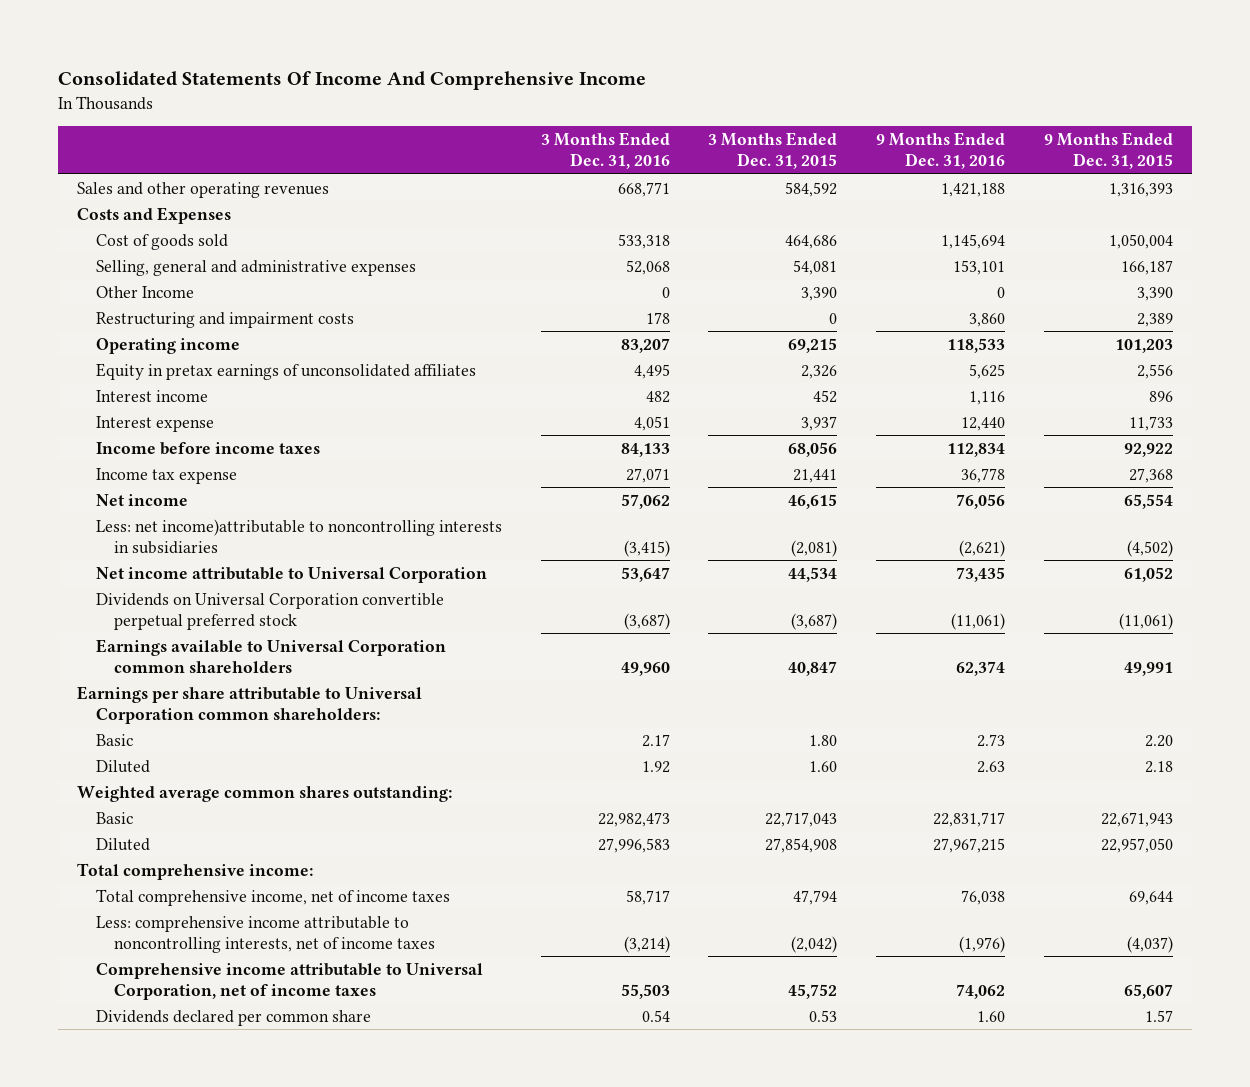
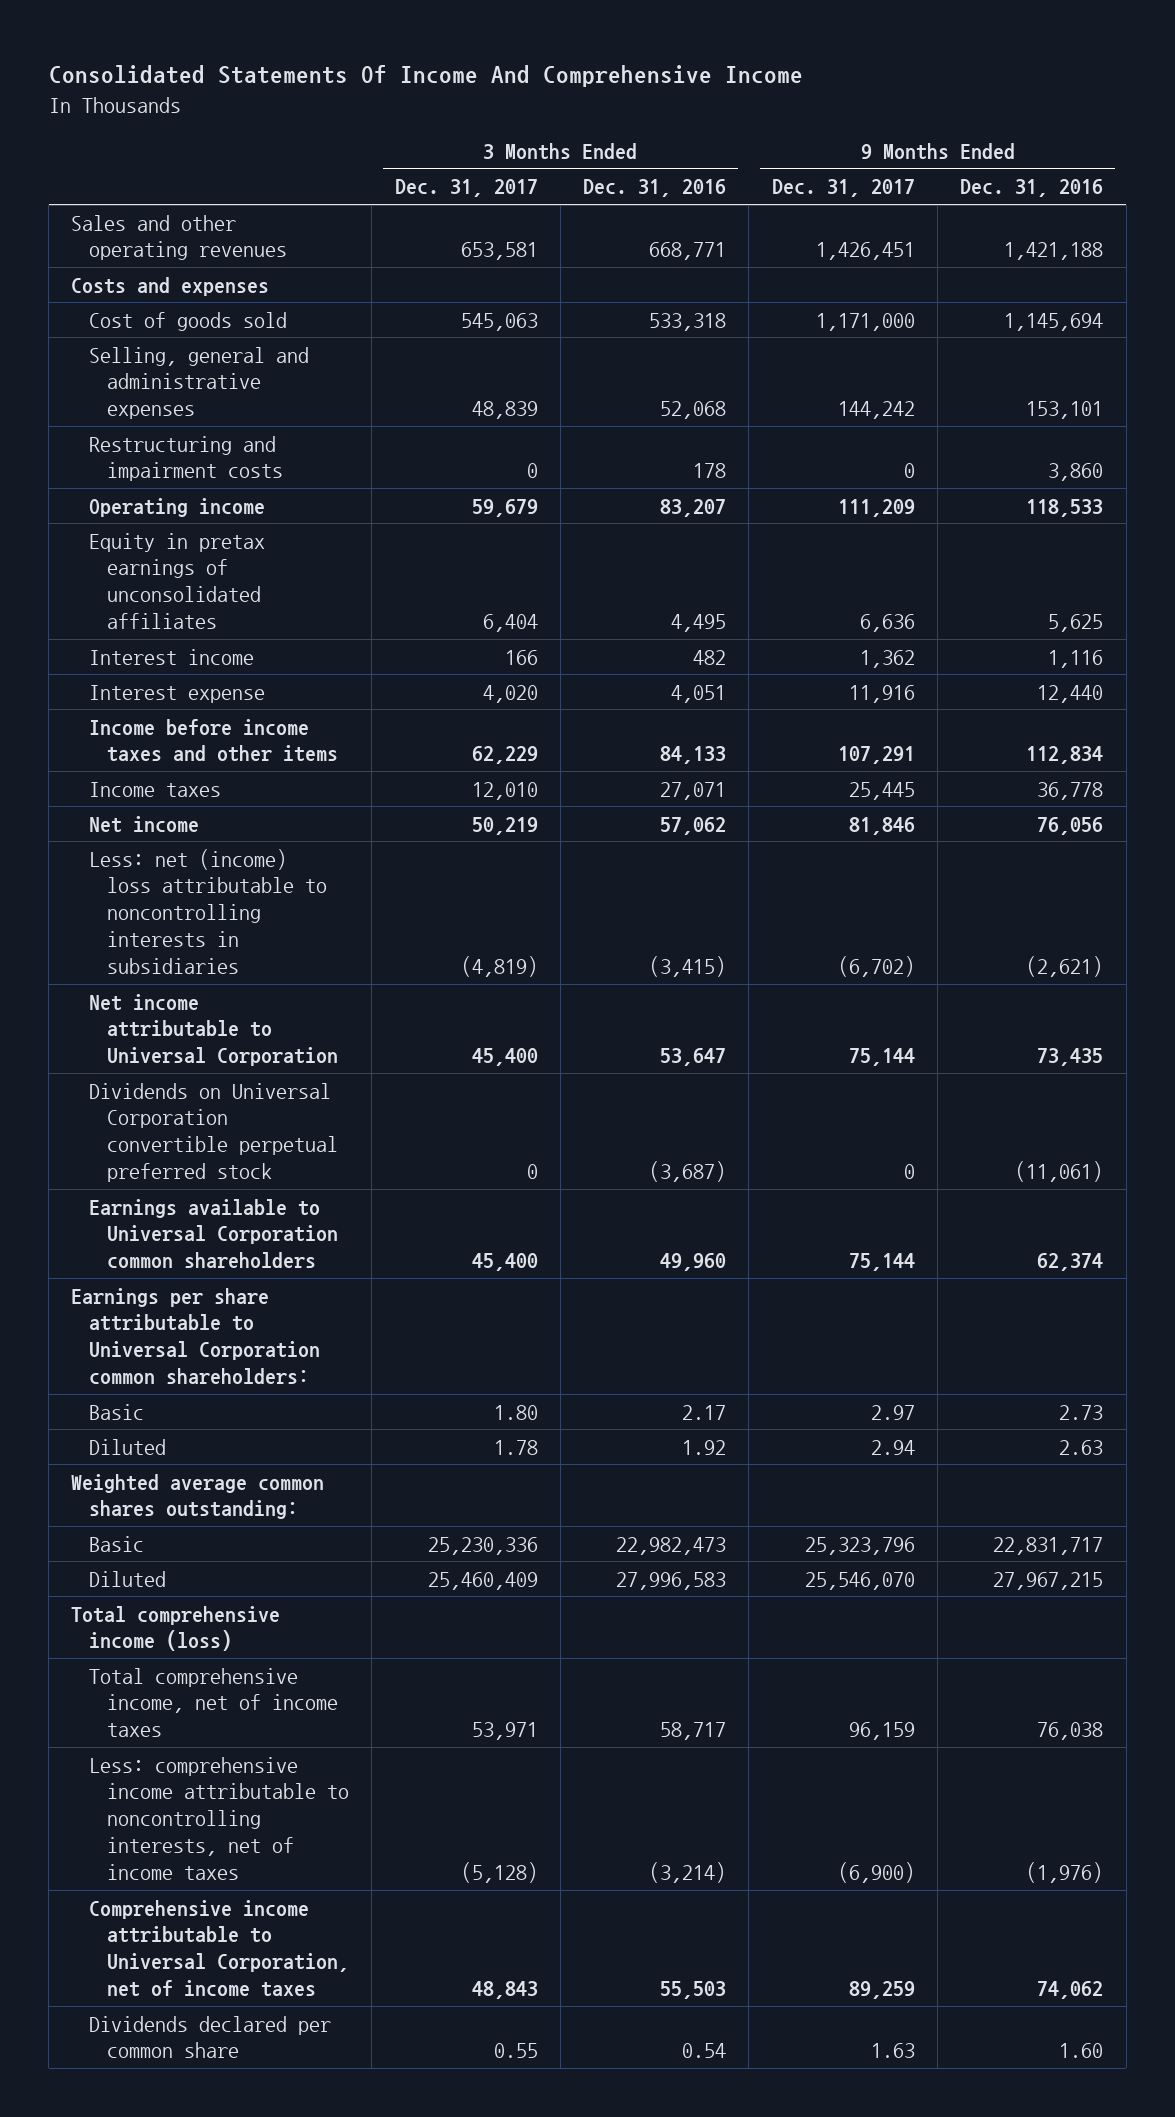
- | 3 Months Ended Dec. 31, 2016 | 3 Months Ended Dec. 31, 2015 | 9 Months Ended Dec. 31, 2016 | 9 Months Ended Dec. 31, 2015
+ | 3 Months Ended Dec. 31, 2017 | 3 Months Ended Dec. 31, 2016 | 9 Months Ended Dec. 31, 2017 | 9 Months Ended Dec. 31, 2016
- Costs and Expenses
+ Costs and expenses
- Other Income | 0 | 3,390 | 0 | 3,390
- Income before income taxes | 84,133 | 68,056 | 112,834 | 92,922
- Income tax expense | 27,071 | 21,441 | 36,778 | 27,368
+ Income before income taxes and other items | 62,229 | 84,133 | 107,291 | 112,834
+ Income taxes | 12,010 | 27,071 | 25,445 | 36,778
- Less: net income)attributable to noncontrolling interests in subsidiaries | (3,415) | (2,081) | (2,621) | (4,502)
+ Less: net (income) loss attributable to noncontrolling interests in subsidiaries | (4,819) | (3,415) | (6,702) | (2,621)
- Total comprehensive income:
+ Total comprehensive income (loss)

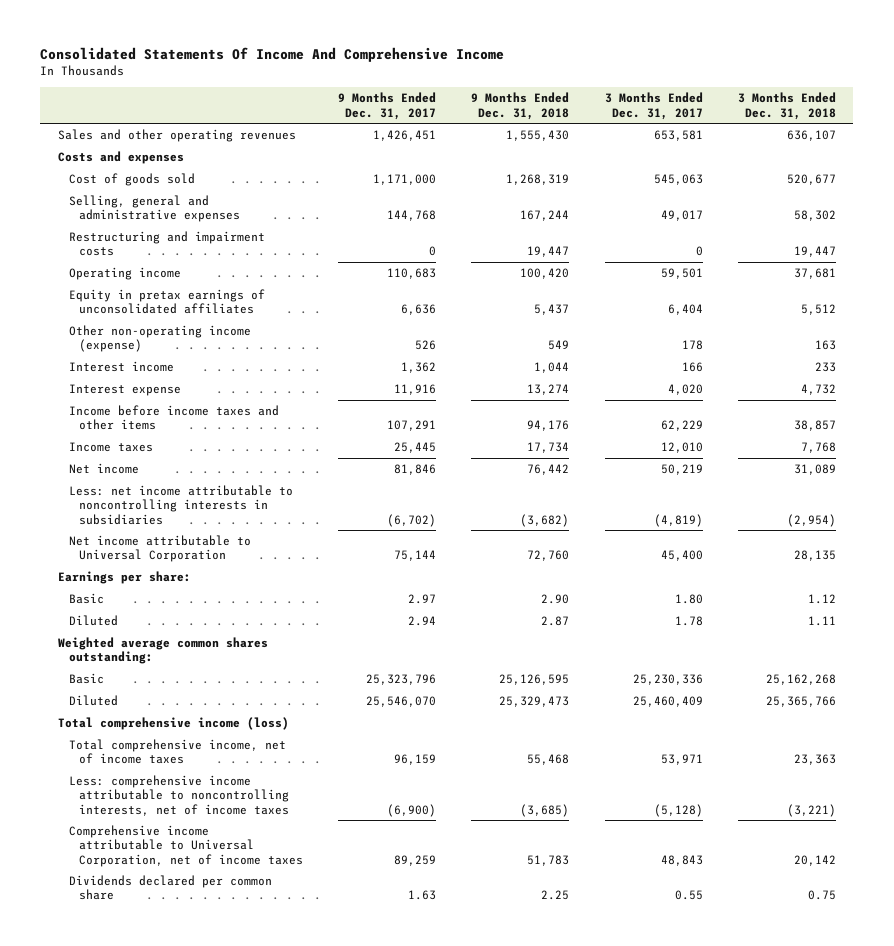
- | 3 Months Ended Dec. 31, 2017 | 3 Months Ended Dec. 31, 2016 | 9 Months Ended Dec. 31, 2017 | 9 Months Ended Dec. 31, 2016
+ | 9 Months Ended Dec. 31, 2017 | 9 Months Ended Dec. 31, 2018 | 3 Months Ended Dec. 31, 2017 | 3 Months Ended Dec. 31, 2018
- Selling, general and administrative expenses | 48,839 | 52,068 | 144,242 | 153,101
+ Selling, general and administrative expenses | 144,768 | 167,244 | 49,017 | 58,302
- Operating income | 59,679 | 83,207 | 111,209 | 118,533
+ Operating income | 110,683 | 100,420 | 59,501 | 37,681
+ Other non-operating income (expense) | 526 | 549 | 178 | 163
- Less: net (income) loss attributable to noncontrolling interests in subsidiaries | (4,819) | (3,415) | (6,702) | (2,621)
+ Less: net income attributable to noncontrolling interests in subsidiaries | (6,702) | (3,682) | (4,819) | (2,954)
- Dividends on Universal Corporation convertible perpetual preferred stock | 0 | (3,687) | 0 | (11,061)
- Earnings available to Universal Corporation common shareholders | 45,400 | 49,960 | 75,144 | 62,374
- Earnings per share attributable to Universal Corporation common shareholders:
+ Earnings per share:

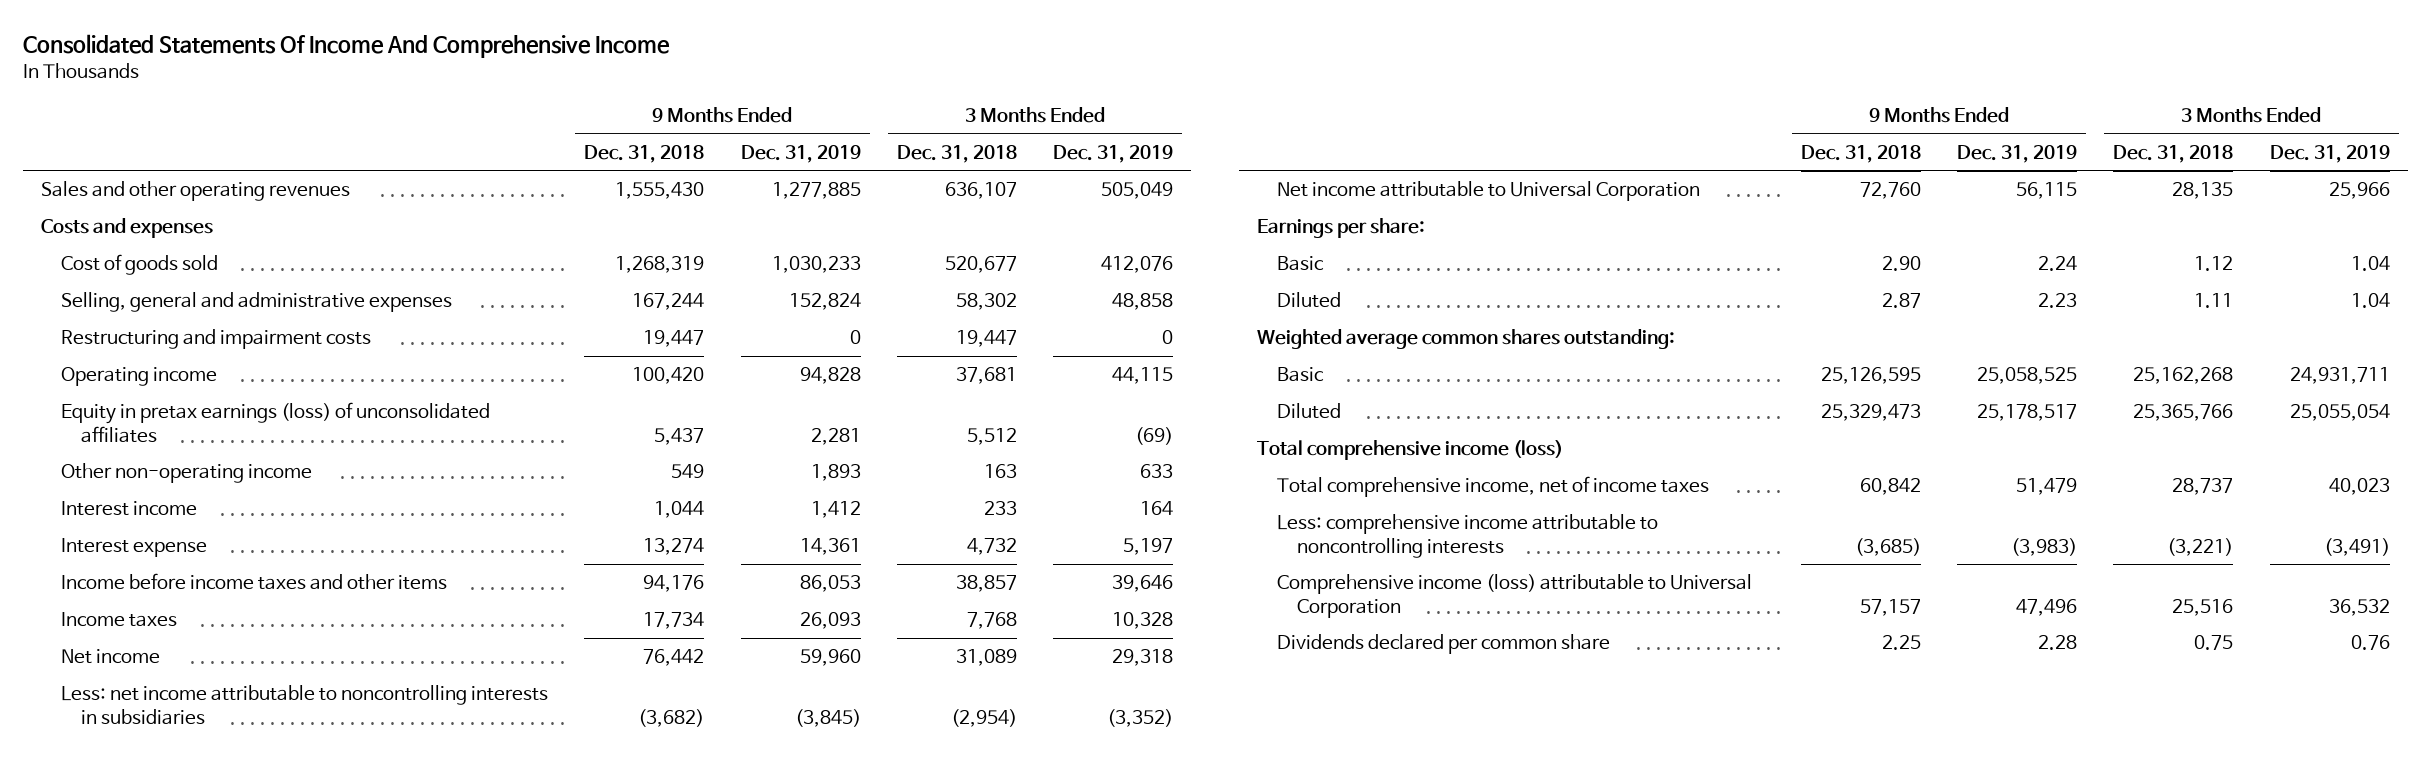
- | 9 Months Ended Dec. 31, 2017 | 9 Months Ended Dec. 31, 2018 | 3 Months Ended Dec. 31, 2017 | 3 Months Ended Dec. 31, 2018
+ | 9 Months Ended Dec. 31, 2018 | 9 Months Ended Dec. 31, 2019 | 3 Months Ended Dec. 31, 2018 | 3 Months Ended Dec. 31, 2019
- Equity in pretax earnings of unconsolidated affiliates | 6,636 | 5,437 | 6,404 | 5,512
- Other non-operating income (expense) | 526 | 549 | 178 | 163
+ Equity in pretax earnings (loss) of unconsolidated affiliates | 5,437 | 2,281 | 5,512 | (69)
+ Other non-operating income | 549 | 1,893 | 163 | 633
- Total comprehensive income, net of income taxes | 96,159 | 55,468 | 53,971 | 23,363
- Less: comprehensive income attributable to noncontrolling interests, net of income taxes | (6,900) | (3,685) | (5,128) | (3,221)
- Comprehensive income attributable to Universal Corporation, net of income taxes | 89,259 | 51,783 | 48,843 | 20,142
+ Total comprehensive income, net of income taxes | 60,842 | 51,479 | 28,737 | 40,023
+ Less: comprehensive income attributable to noncontrolling interests | (3,685) | (3,983) | (3,221) | (3,491)
+ Comprehensive income (loss) attributable to Universal Corporation | 57,157 | 47,496 | 25,516 | 36,532

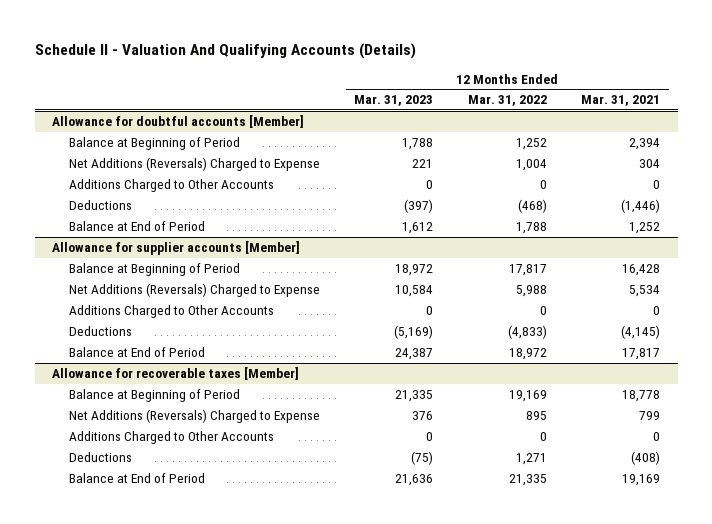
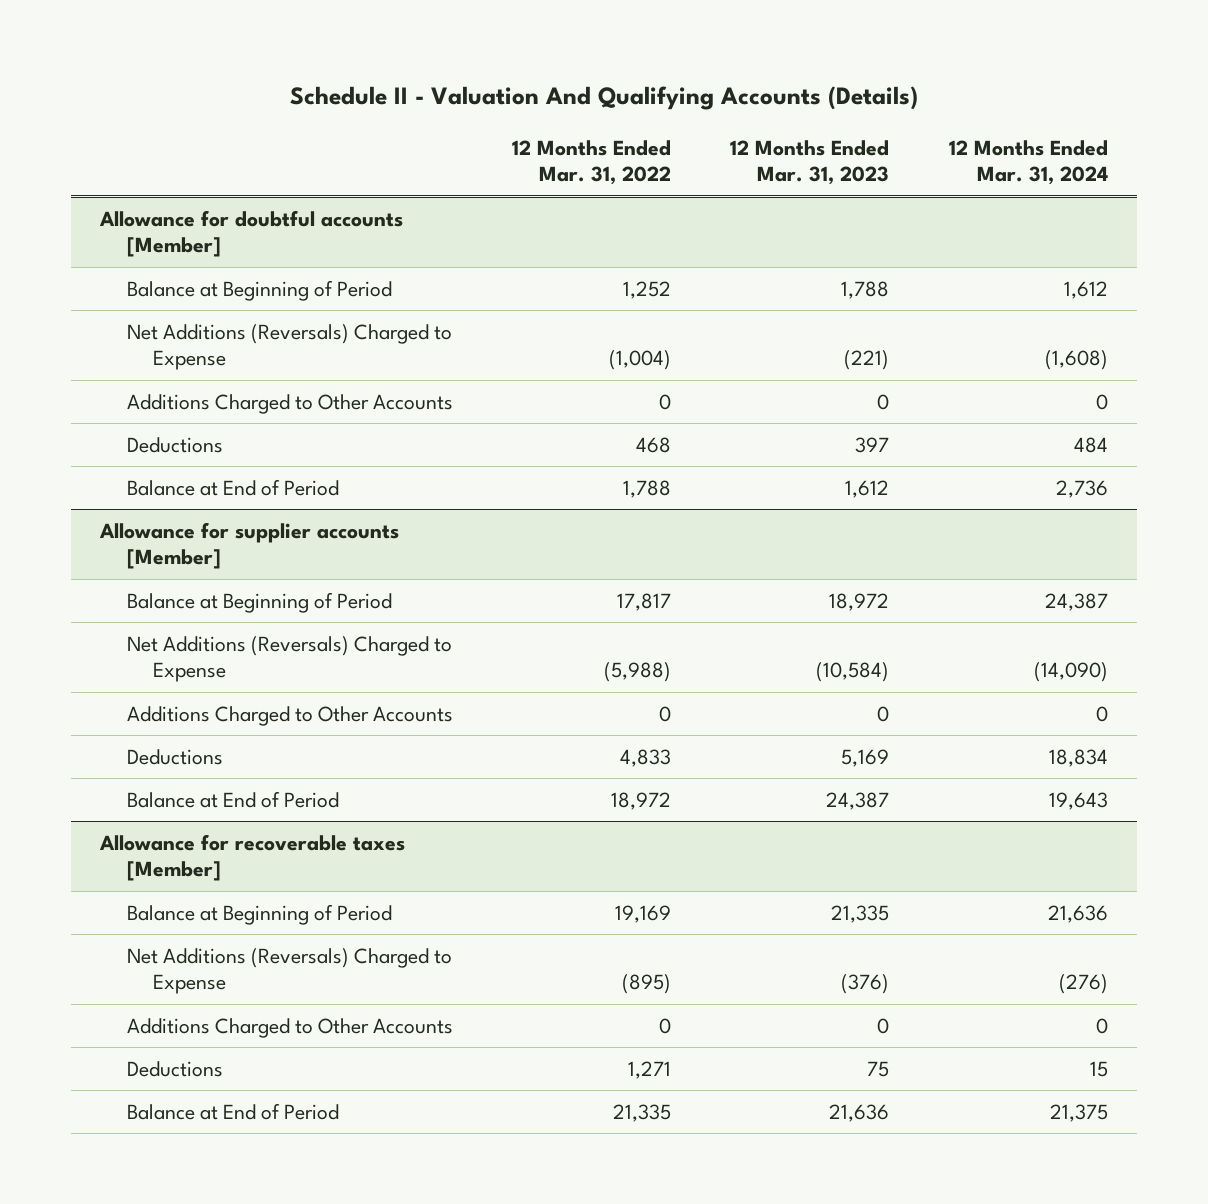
- | 12 Months Ended Mar. 31, 2023 | 12 Months Ended Mar. 31, 2022 | 12 Months Ended Mar. 31, 2021
+ | 12 Months Ended Mar. 31, 2022 | 12 Months Ended Mar. 31, 2023 | 12 Months Ended Mar. 31, 2024
@ Allowance for doubtful accounts [Member]
- Net Additions (Reversals) Charged to Expense | 221 | 1,004 | 304
+ Net Additions (Reversals) Charged to Expense | (1,004) | (221) | (1,608)
- Deductions | (397) | (468) | (1,446)
+ Deductions | 468 | 397 | 484
@ Allowance for supplier accounts [Member]
- Net Additions (Reversals) Charged to Expense | 10,584 | 5,988 | 5,534
+ Net Additions (Reversals) Charged to Expense | (5,988) | (10,584) | (14,090)
- Deductions | (5,169) | (4,833) | (4,145)
+ Deductions | 4,833 | 5,169 | 18,834
@ Allowance for recoverable taxes [Member]
- Net Additions (Reversals) Charged to Expense | 376 | 895 | 799
+ Net Additions (Reversals) Charged to Expense | (895) | (376) | (276)
- Deductions | (75) | 1,271 | (408)
+ Deductions | 1,271 | 75 | 15

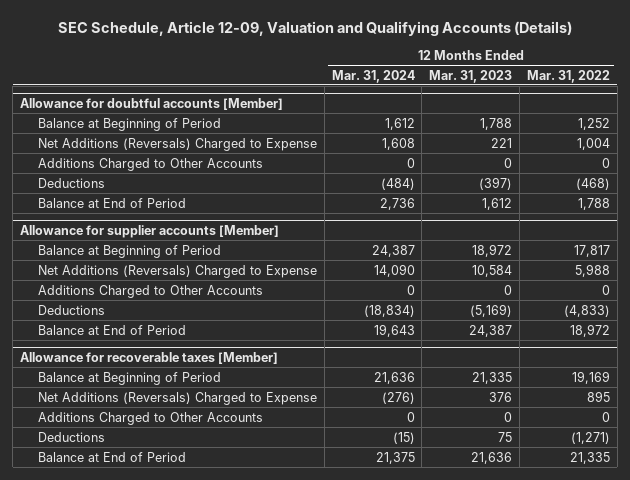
- Schedule II - Valuation And Qualifying Accounts (Details)
+ SEC Schedule, Article 12-09, Valuation and Qualifying Accounts (Details)
- | 12 Months Ended Mar. 31, 2022 | 12 Months Ended Mar. 31, 2023 | 12 Months Ended Mar. 31, 2024
+ | 12 Months Ended Mar. 31, 2024 | 12 Months Ended Mar. 31, 2023 | 12 Months Ended Mar. 31, 2022
@ Allowance for doubtful accounts [Member]
- Net Additions (Reversals) Charged to Expense | (1,004) | (221) | (1,608)
+ Net Additions (Reversals) Charged to Expense | 1,608 | 221 | 1,004
- Deductions | 468 | 397 | 484
+ Deductions | (484) | (397) | (468)
@ Allowance for supplier accounts [Member]
- Net Additions (Reversals) Charged to Expense | (5,988) | (10,584) | (14,090)
+ Net Additions (Reversals) Charged to Expense | 14,090 | 10,584 | 5,988
- Deductions | 4,833 | 5,169 | 18,834
+ Deductions | (18,834) | (5,169) | (4,833)
@ Allowance for recoverable taxes [Member]
- Net Additions (Reversals) Charged to Expense | (895) | (376) | (276)
+ Net Additions (Reversals) Charged to Expense | (276) | 376 | 895
- Deductions | 1,271 | 75 | 15
+ Deductions | (15) | 75 | (1,271)

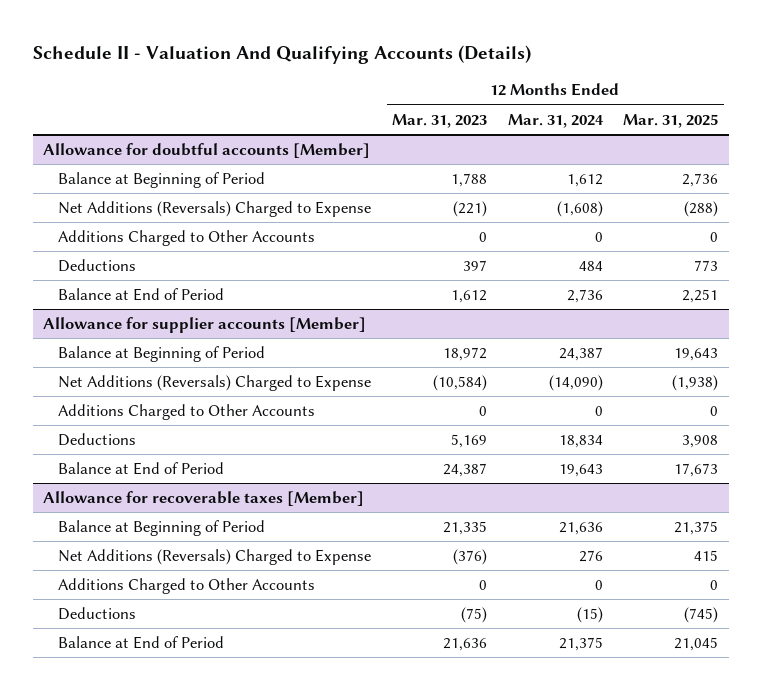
- SEC Schedule, Article 12-09, Valuation and Qualifying Accounts (Details)
+ Schedule II - Valuation And Qualifying Accounts (Details)
- | 12 Months Ended Mar. 31, 2024 | 12 Months Ended Mar. 31, 2023 | 12 Months Ended Mar. 31, 2022
+ | 12 Months Ended Mar. 31, 2023 | 12 Months Ended Mar. 31, 2024 | 12 Months Ended Mar. 31, 2025
@ Allowance for doubtful accounts [Member]
- Net Additions (Reversals) Charged to Expense | 1,608 | 221 | 1,004
+ Net Additions (Reversals) Charged to Expense | (221) | (1,608) | (288)
- Deductions | (484) | (397) | (468)
+ Deductions | 397 | 484 | 773
@ Allowance for supplier accounts [Member]
- Net Additions (Reversals) Charged to Expense | 14,090 | 10,584 | 5,988
+ Net Additions (Reversals) Charged to Expense | (10,584) | (14,090) | (1,938)
- Deductions | (18,834) | (5,169) | (4,833)
+ Deductions | 5,169 | 18,834 | 3,908
@ Allowance for recoverable taxes [Member]
- Net Additions (Reversals) Charged to Expense | (276) | 376 | 895
+ Net Additions (Reversals) Charged to Expense | (376) | 276 | 415
- Deductions | (15) | 75 | (1,271)
+ Deductions | (75) | (15) | (745)

